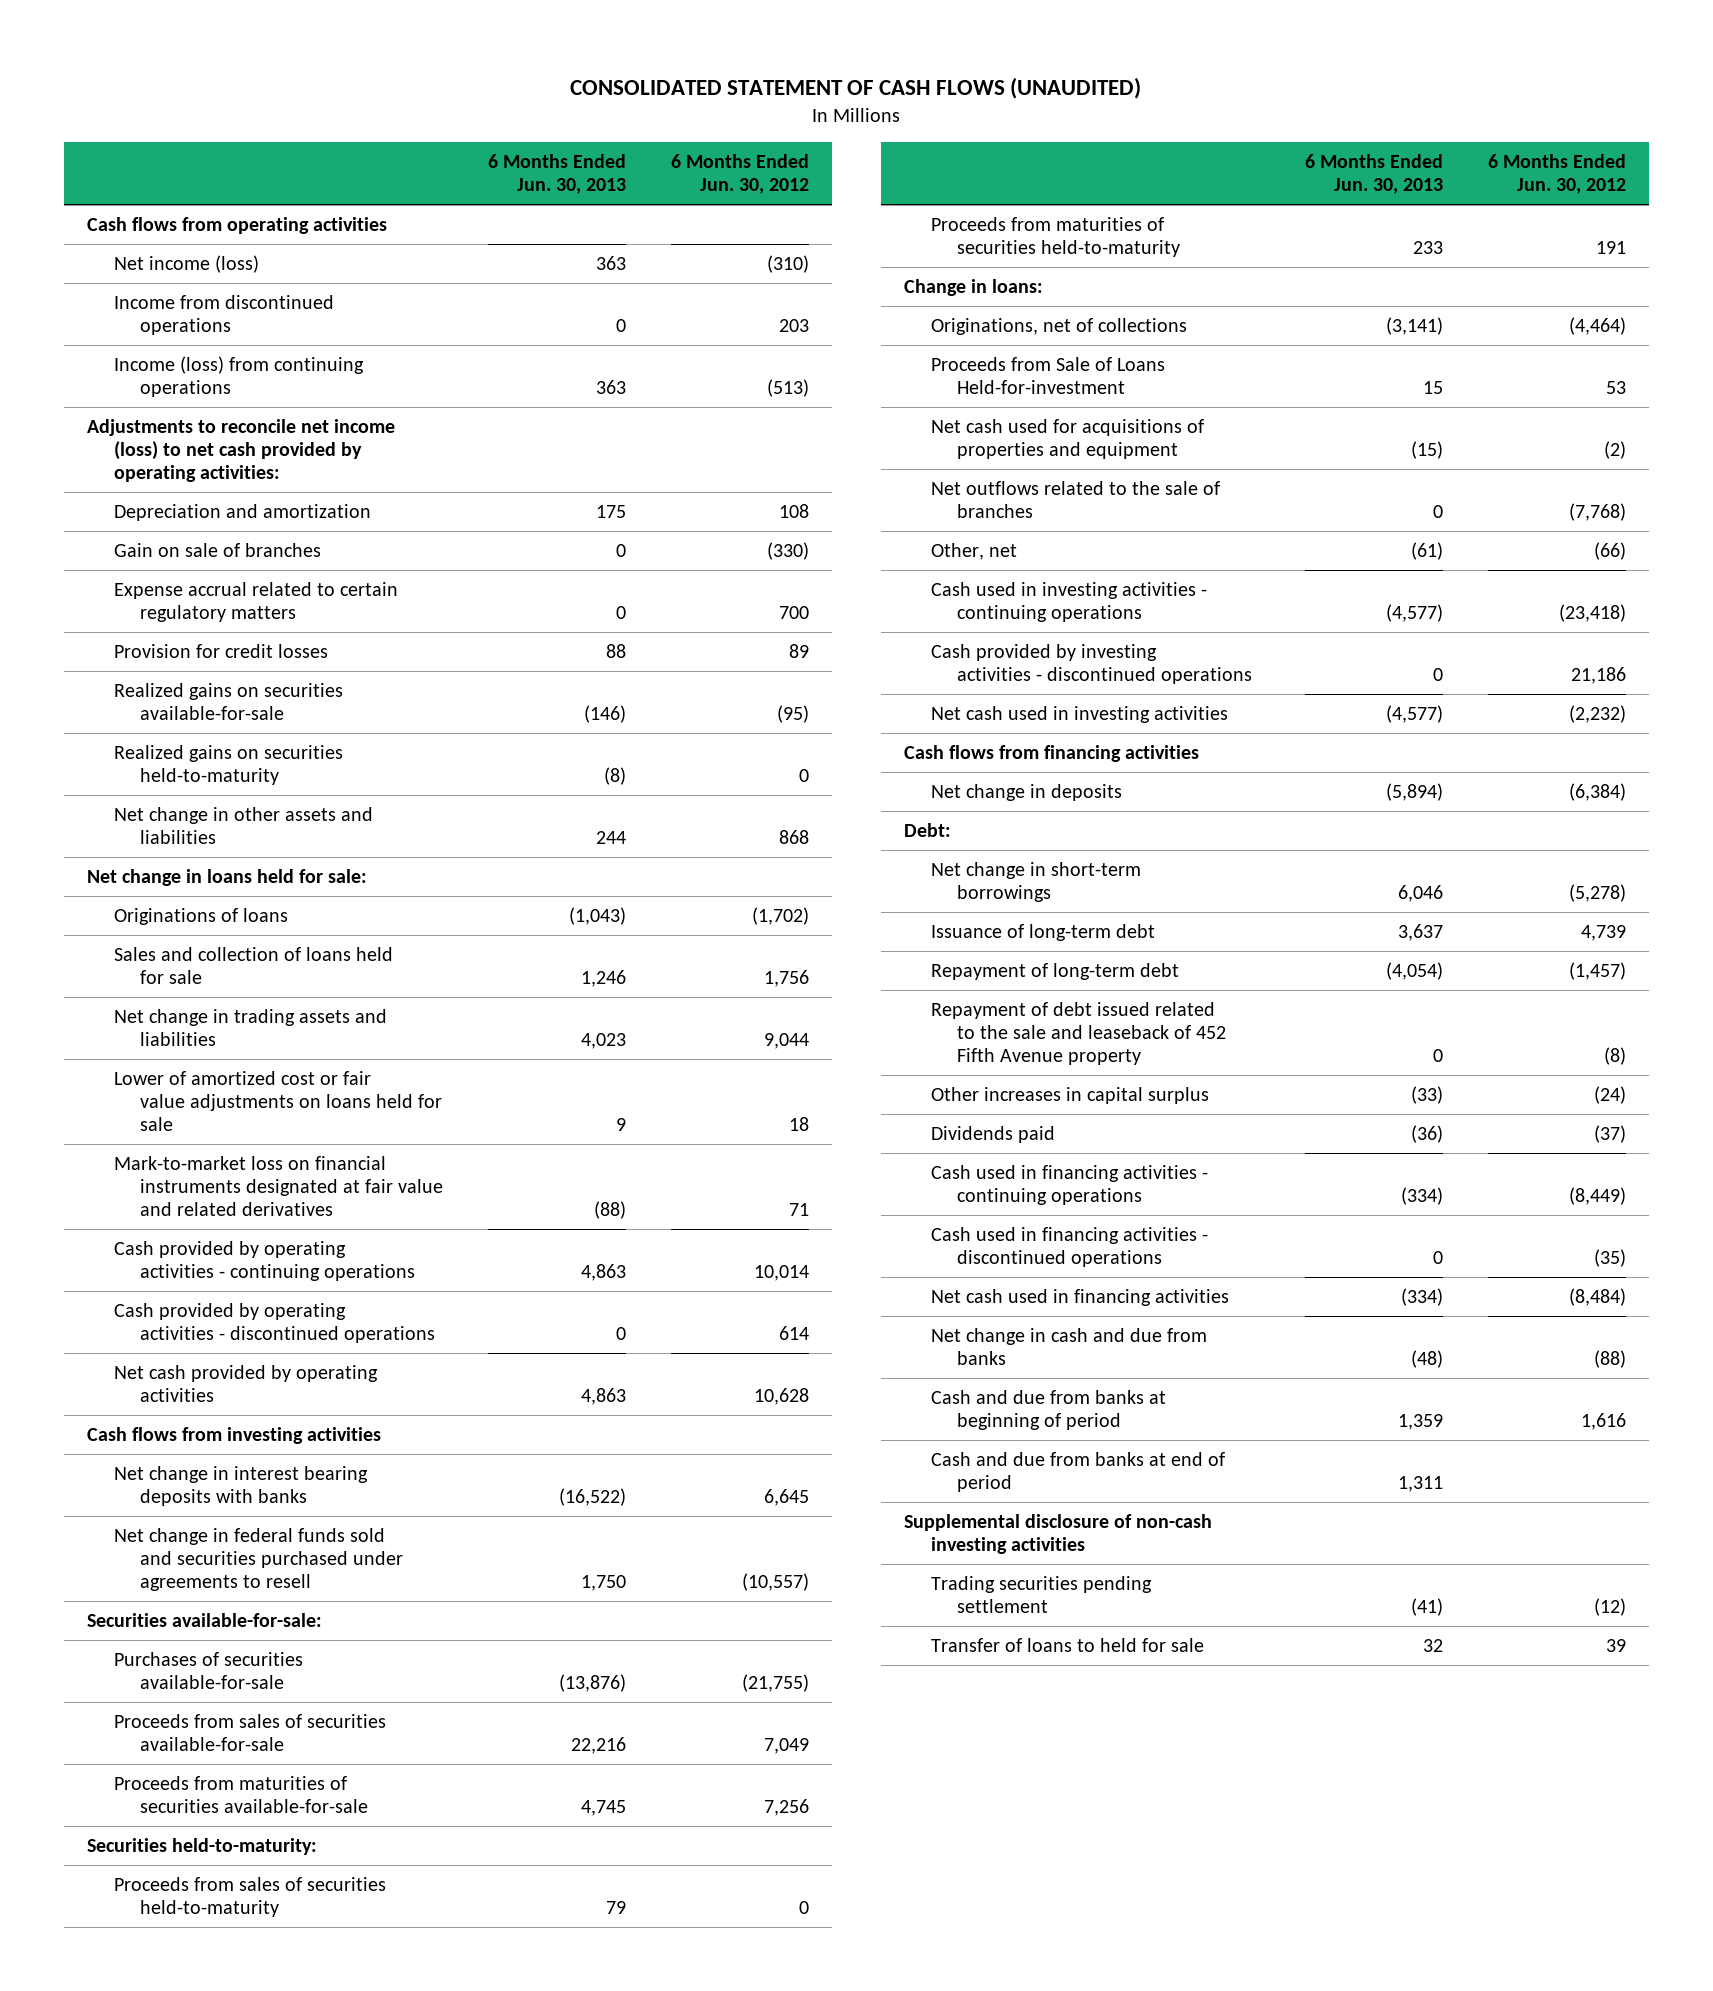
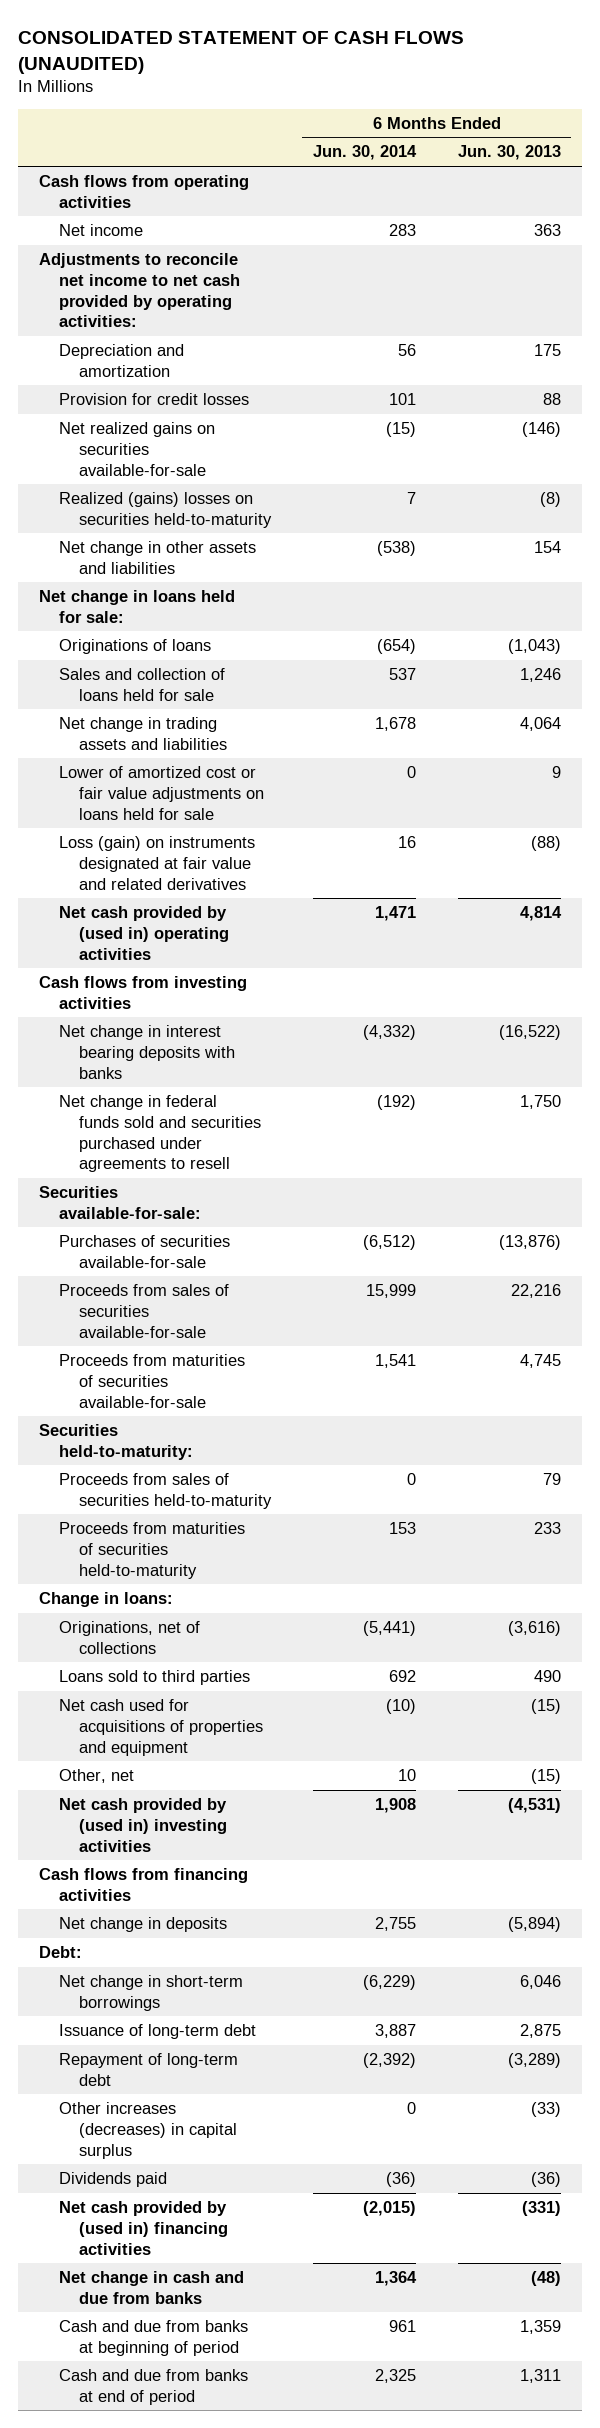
- | 6 Months Ended Jun. 30, 2013 | 6 Months Ended Jun. 30, 2012
+ | 6 Months Ended Jun. 30, 2014 | 6 Months Ended Jun. 30, 2013
- Net income (loss) | 363 | (310)
- Income from discontinued operations | 0 | 203
- Income (loss) from continuing operations | 363 | (513)
- Adjustments to reconcile net income (loss) to net cash provided by operating activities:
+ Net income | 283 | 363
+ Adjustments to reconcile net income to net cash provided by operating activities:
- Gain on sale of branches | 0 | (330)
- Expense accrual related to certain regulatory matters | 0 | 700
- Realized gains on securities available-for-sale | (146) | (95)
- Realized gains on securities held-to-maturity | (8) | 0
- Net change in other assets and liabilities | 244 | 868
+ Net realized gains on securities available-for-sale | (15) | (146)
+ Realized (gains) losses on securities held-to-maturity | 7 | (8)
+ Net change in other assets and liabilities | (538) | 154
- Net change in trading assets and liabilities | 4,023 | 9,044
+ Net change in trading assets and liabilities | 1,678 | 4,064
- Mark-to-market loss on financial instruments designated at fair value and related derivatives | (88) | 71
- Cash provided by operating activities - continuing operations | 4,863 | 10,014
- Cash provided by operating activities - discontinued operations | 0 | 614
- Net cash provided by operating activities | 4,863 | 10,628
+ Loss (gain) on instruments designated at fair value and related derivatives | 16 | (88)
+ Net cash provided by (used in) operating activities | 1,471 | 4,814
- Originations, net of collections | (3,141) | (4,464)
- Proceeds from Sale of Loans Held-for-investment | 15 | 53
+ Originations, net of collections | (5,441) | (3,616)
+ Loans sold to third parties | 692 | 490
- Net outflows related to the sale of branches | 0 | (7,768)
- Other, net | (61) | (66)
- Cash used in investing activities - continuing operations | (4,577) | (23,418)
- Cash provided by investing activities - discontinued operations | 0 | 21,186
- Net cash used in investing activities | (4,577) | (2,232)
+ Other, net | 10 | (15)
+ Net cash provided by (used in) investing activities | 1,908 | (4,531)
- Issuance of long-term debt | 3,637 | 4,739
- Repayment of long-term debt | (4,054) | (1,457)
- Repayment of debt issued related to the sale and leaseback of 452 Fifth Avenue property | 0 | (8)
- Other increases in capital surplus | (33) | (24)
+ Issuance of long-term debt | 3,887 | 2,875
+ Repayment of long-term debt | (2,392) | (3,289)
+ Other increases (decreases) in capital surplus | 0 | (33)
- Cash used in financing activities - continuing operations | (334) | (8,449)
- Cash used in financing activities - discontinued operations | 0 | (35)
- Net cash used in financing activities | (334) | (8,484)
+ Net cash provided by (used in) financing activities | (2,015) | (331)
- Supplemental disclosure of non-cash investing activities
- Trading securities pending settlement | (41) | (12)
- Transfer of loans to held for sale | 32 | 39

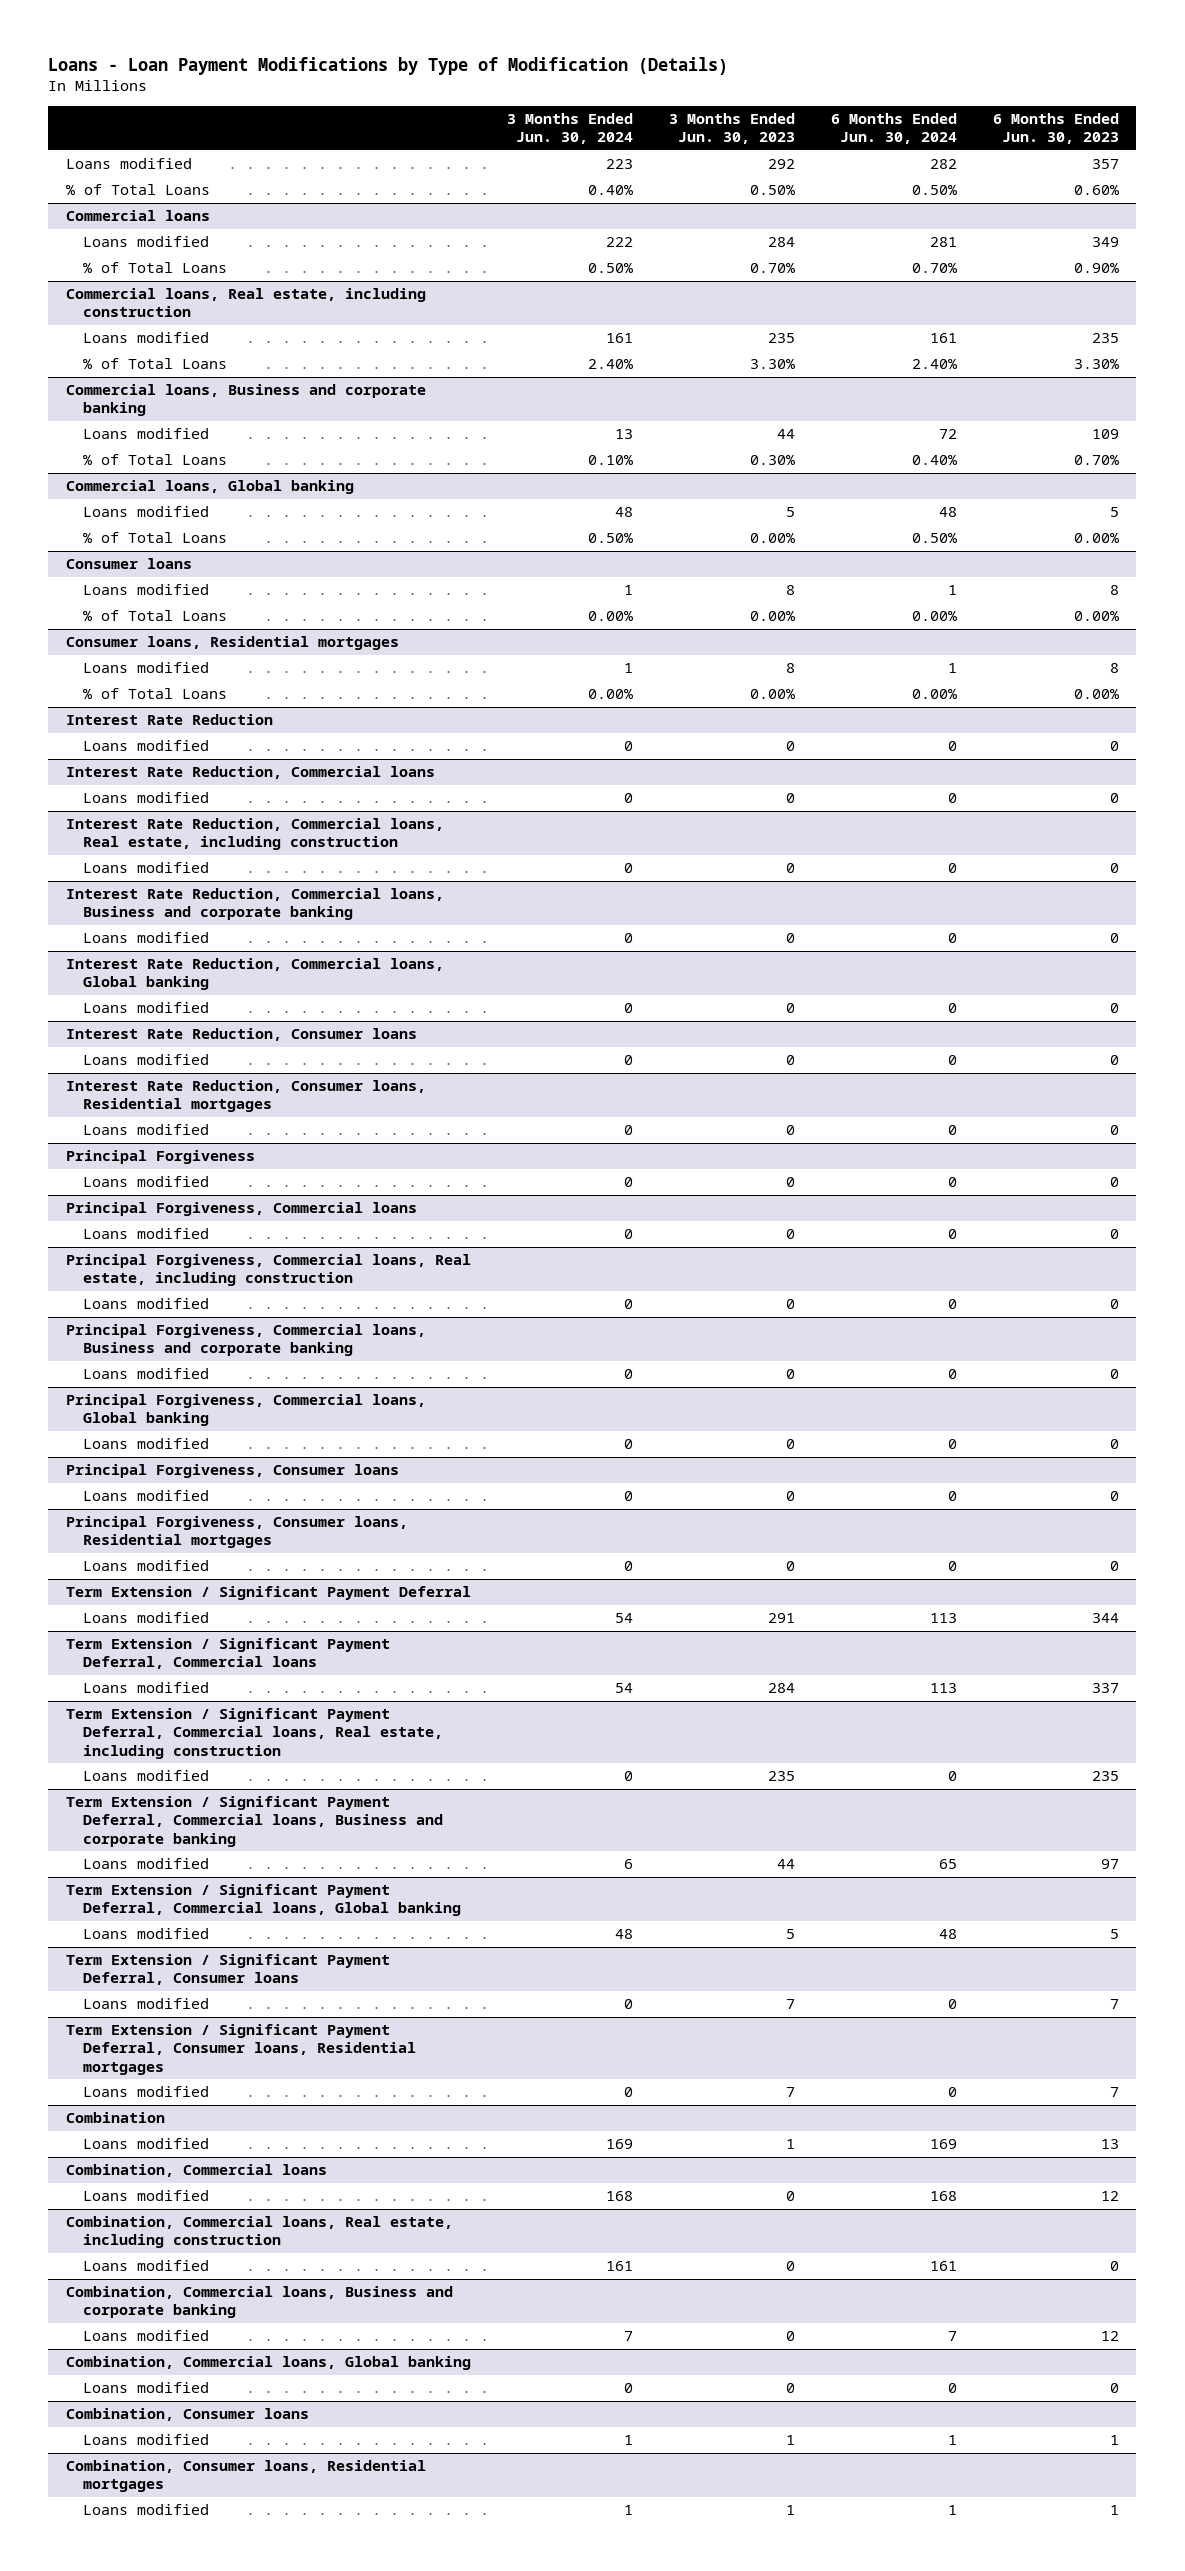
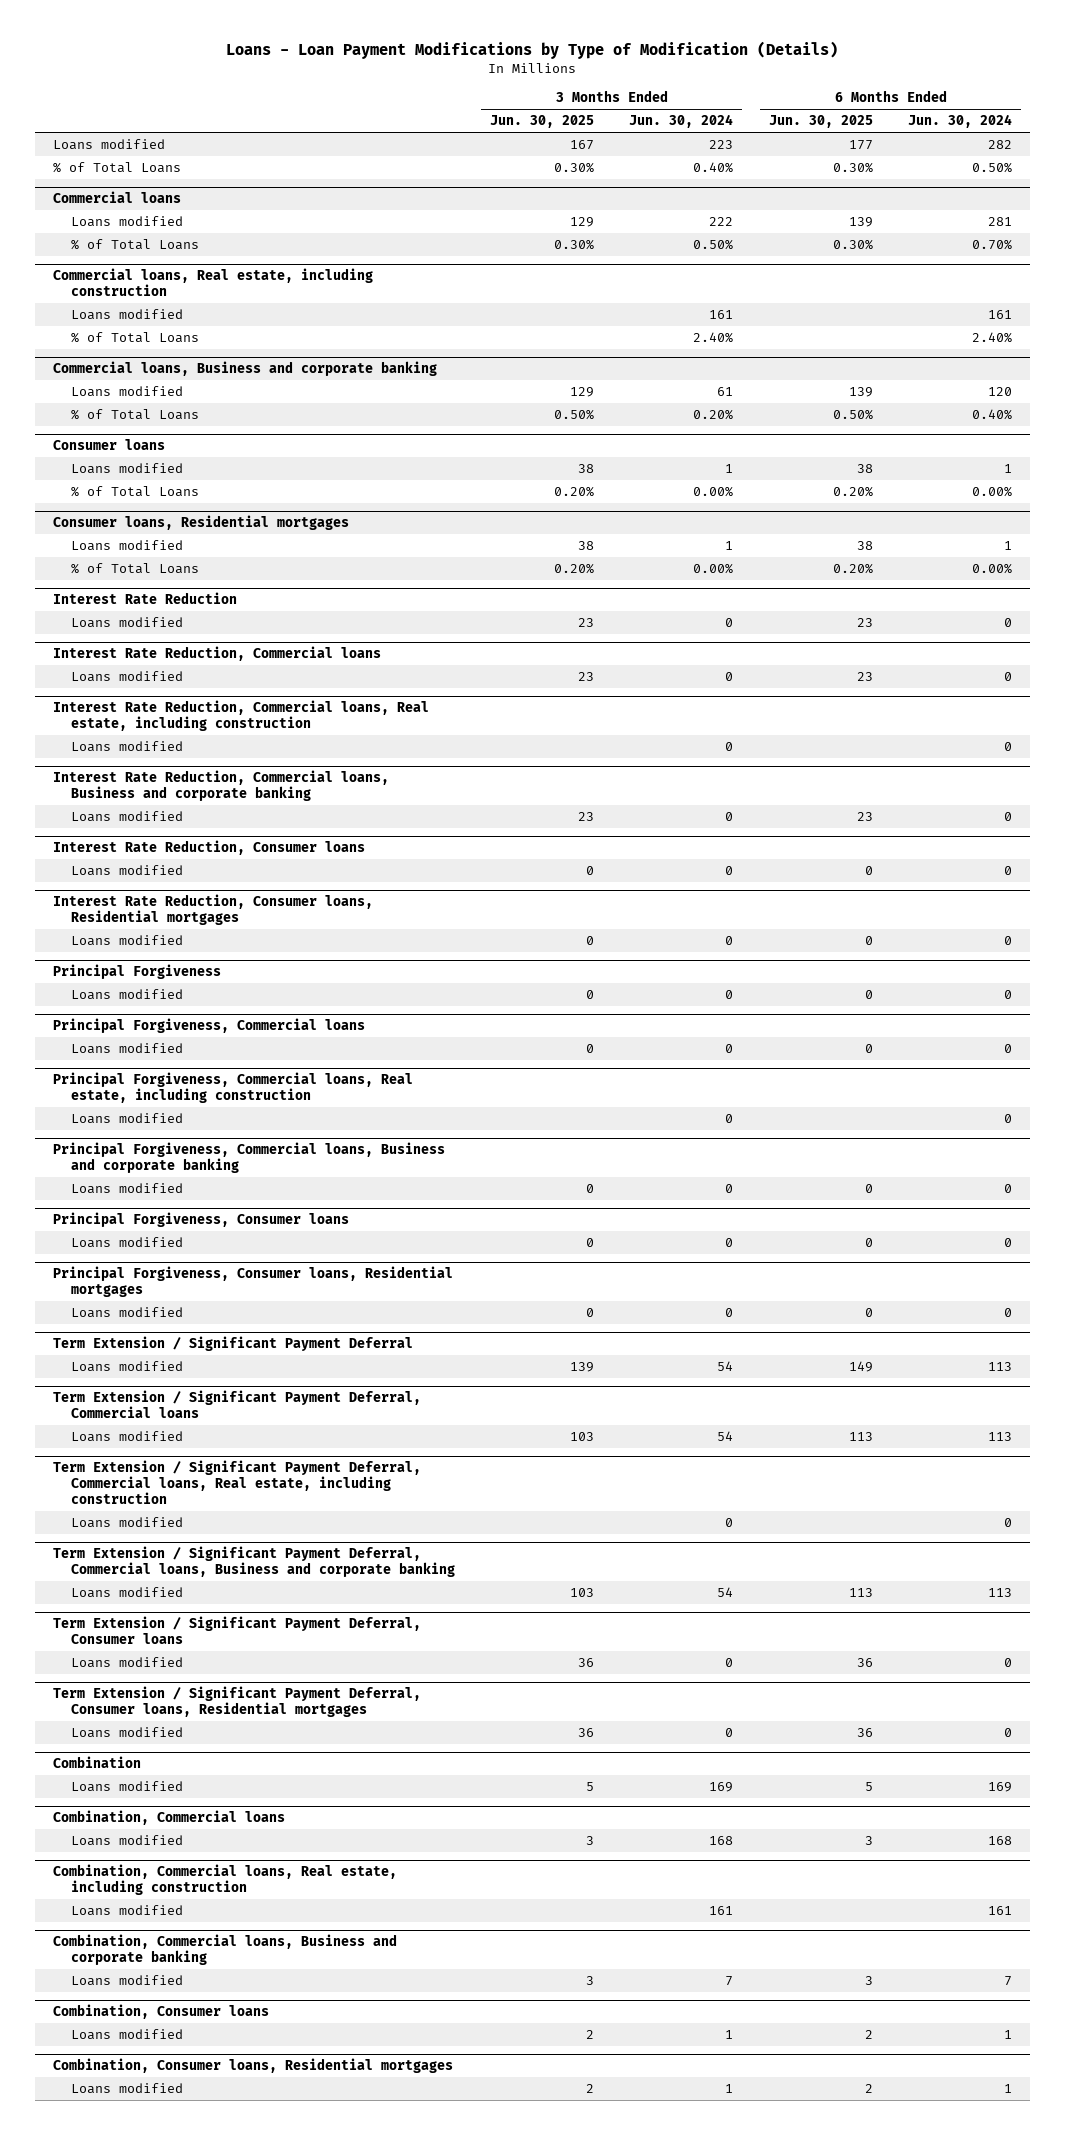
- | 3 Months Ended Jun. 30, 2024 | 3 Months Ended Jun. 30, 2023 | 6 Months Ended Jun. 30, 2024 | 6 Months Ended Jun. 30, 2023
+ | 3 Months Ended Jun. 30, 2025 | 3 Months Ended Jun. 30, 2024 | 6 Months Ended Jun. 30, 2025 | 6 Months Ended Jun. 30, 2024
@ Commercial loans, Business and corporate banking
- Loans modified | 13 | 44 | 72 | 109
- % of Total Loans | 0.10% | 0.30% | 0.40% | 0.70%
- Commercial loans, Global banking
- Loans modified | 48 | 5 | 48 | 5
- % of Total Loans | 0.50% | 0.00% | 0.50% | 0.00%
@ Commercial loans, Business and corporate banking
+ Loans modified | 129 | 61 | 139 | 120
+ % of Total Loans | 0.50% | 0.20% | 0.50% | 0.40%
- Interest Rate Reduction, Commercial loans, Global banking
- Loans modified | 0 | 0 | 0 | 0
- Principal Forgiveness, Commercial loans, Global banking
- Loans modified | 0 | 0 | 0 | 0
@ Term Extension / Significant Payment Deferral, Commercial loans, Business and corporate banking
- Loans modified | 6 | 44 | 65 | 97
- Term Extension / Significant Payment Deferral, Commercial loans, Global banking
- Loans modified | 48 | 5 | 48 | 5
@ Term Extension / Significant Payment Deferral, Commercial loans, Business and corporate banking
+ Loans modified | 103 | 54 | 113 | 113
- Combination, Commercial loans, Global banking
- Loans modified | 0 | 0 | 0 | 0

